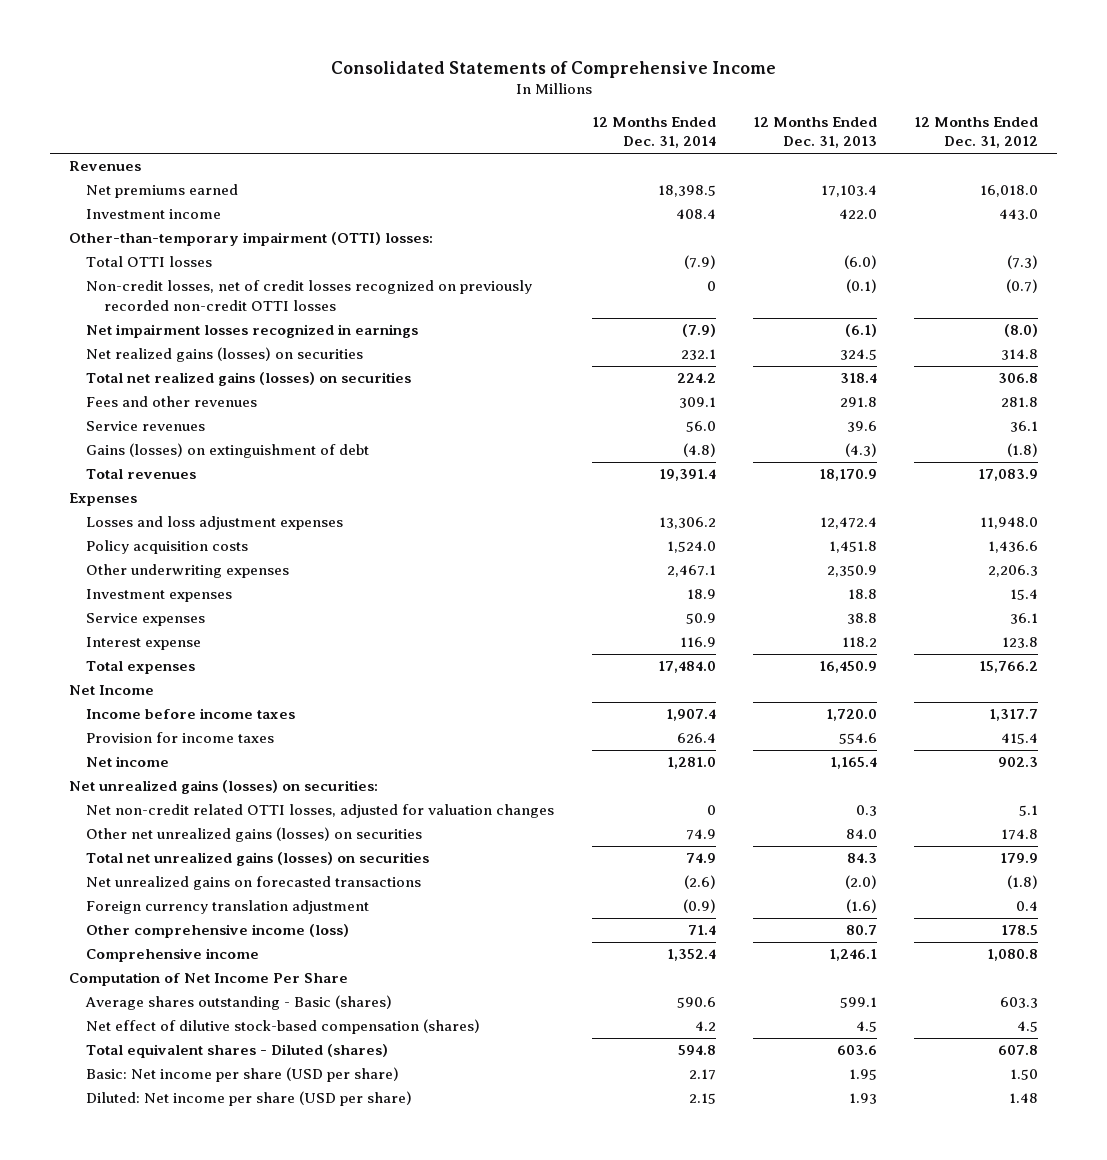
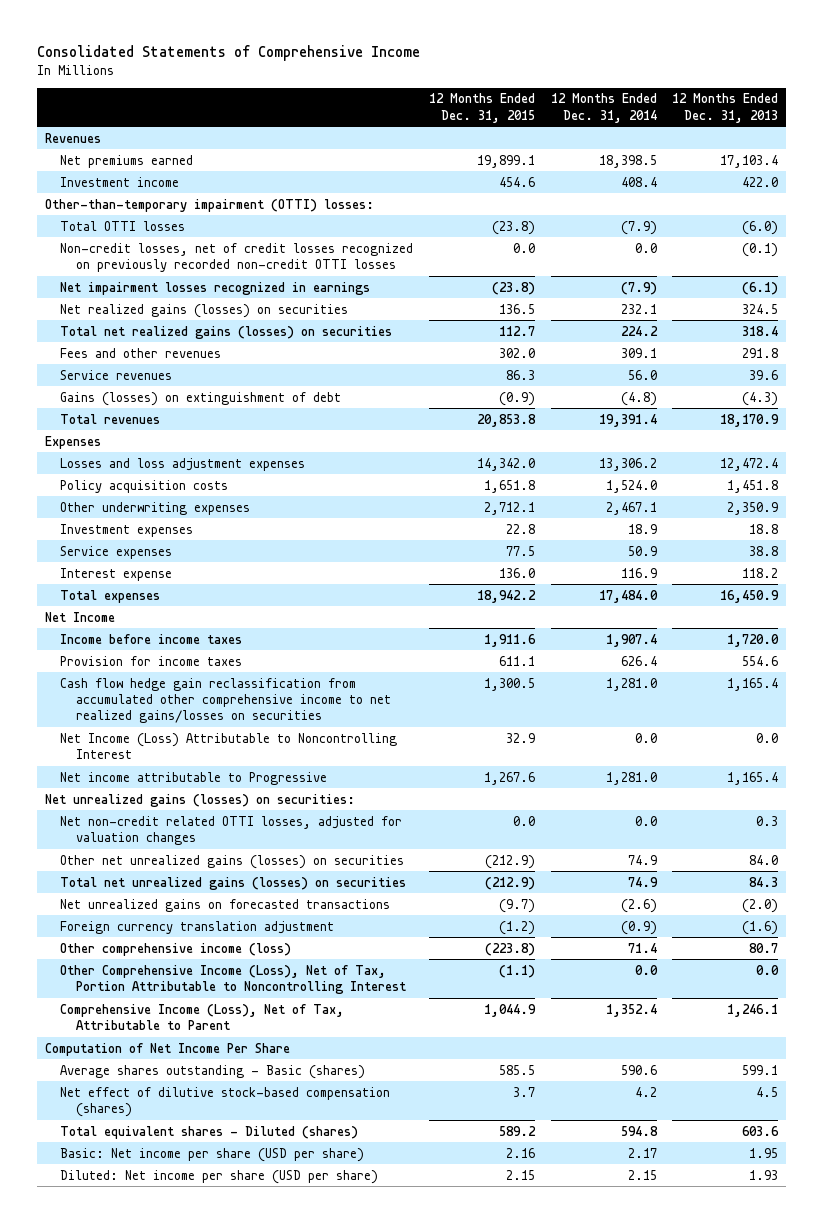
- | 12 Months Ended Dec. 31, 2014 | 12 Months Ended Dec. 31, 2013 | 12 Months Ended Dec. 31, 2012
+ | 12 Months Ended Dec. 31, 2015 | 12 Months Ended Dec. 31, 2014 | 12 Months Ended Dec. 31, 2013
- Non-credit losses, net of credit losses recognized on previously recorded non-credit OTTI losses | 0 | (0.1) | (0.7)
+ Non-credit losses, net of credit losses recognized on previously recorded non-credit OTTI losses | 0.0 | 0.0 | (0.1)
- Net income | 1,281.0 | 1,165.4 | 902.3
+ Cash flow hedge gain reclassification from accumulated other comprehensive income to net realized gains/losses on securities | 1,300.5 | 1,281.0 | 1,165.4
+ Net Income (Loss) Attributable to Noncontrolling Interest | 32.9 | 0.0 | 0.0
+ Net income attributable to Progressive | 1,267.6 | 1,281.0 | 1,165.4
- Net non-credit related OTTI losses, adjusted for valuation changes | 0 | 0.3 | 5.1
+ Net non-credit related OTTI losses, adjusted for valuation changes | 0.0 | 0.0 | 0.3
- Comprehensive income | 1,352.4 | 1,246.1 | 1,080.8
+ Other Comprehensive Income (Loss), Net of Tax, Portion Attributable to Noncontrolling Interest | (1.1) | 0.0 | 0.0
+ Comprehensive Income (Loss), Net of Tax, Attributable to Parent | 1,044.9 | 1,352.4 | 1,246.1

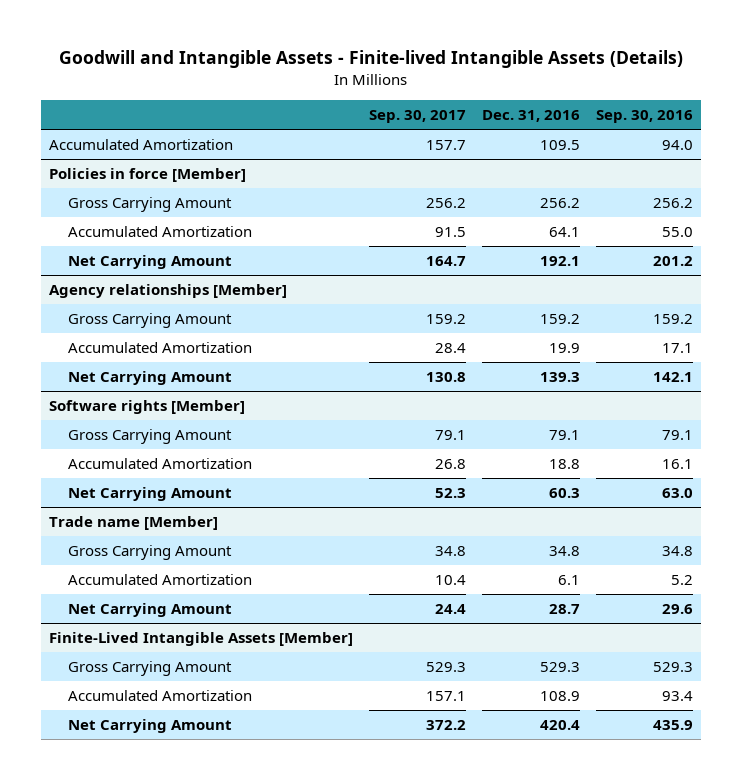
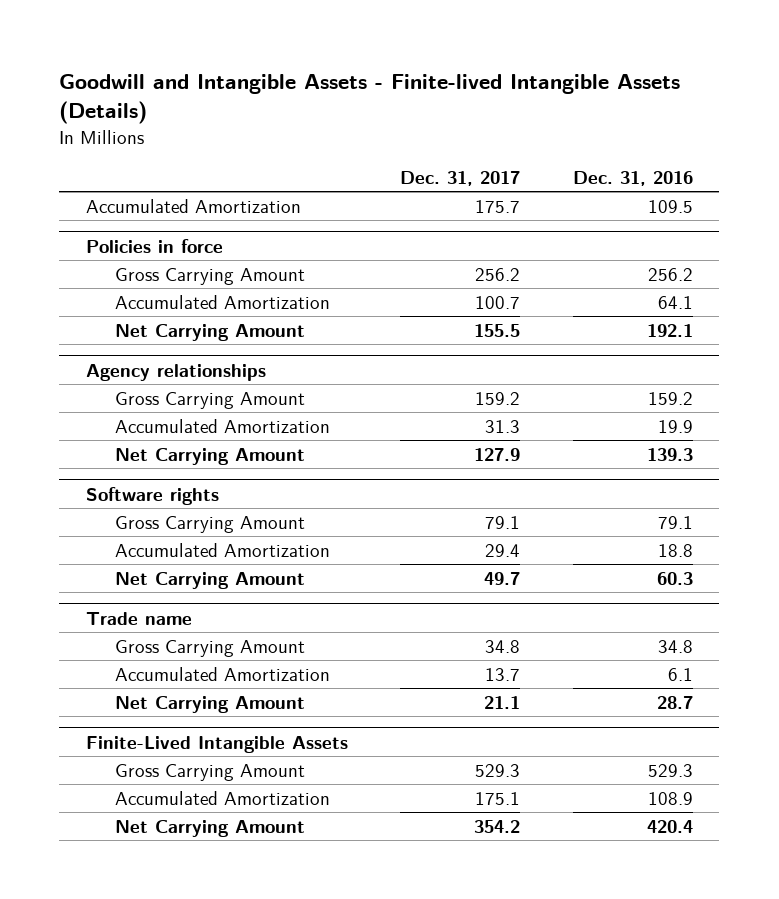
- | Sep. 30, 2017 | Dec. 31, 2016 | Sep. 30, 2016
+ | Dec. 31, 2017 | Dec. 31, 2016
- Policies in force [Member]
+ Policies in force
- Agency relationships [Member]
+ Agency relationships
- Software rights [Member]
+ Software rights
- Trade name [Member]
+ Trade name
- Finite-Lived Intangible Assets [Member]
+ Finite-Lived Intangible Assets

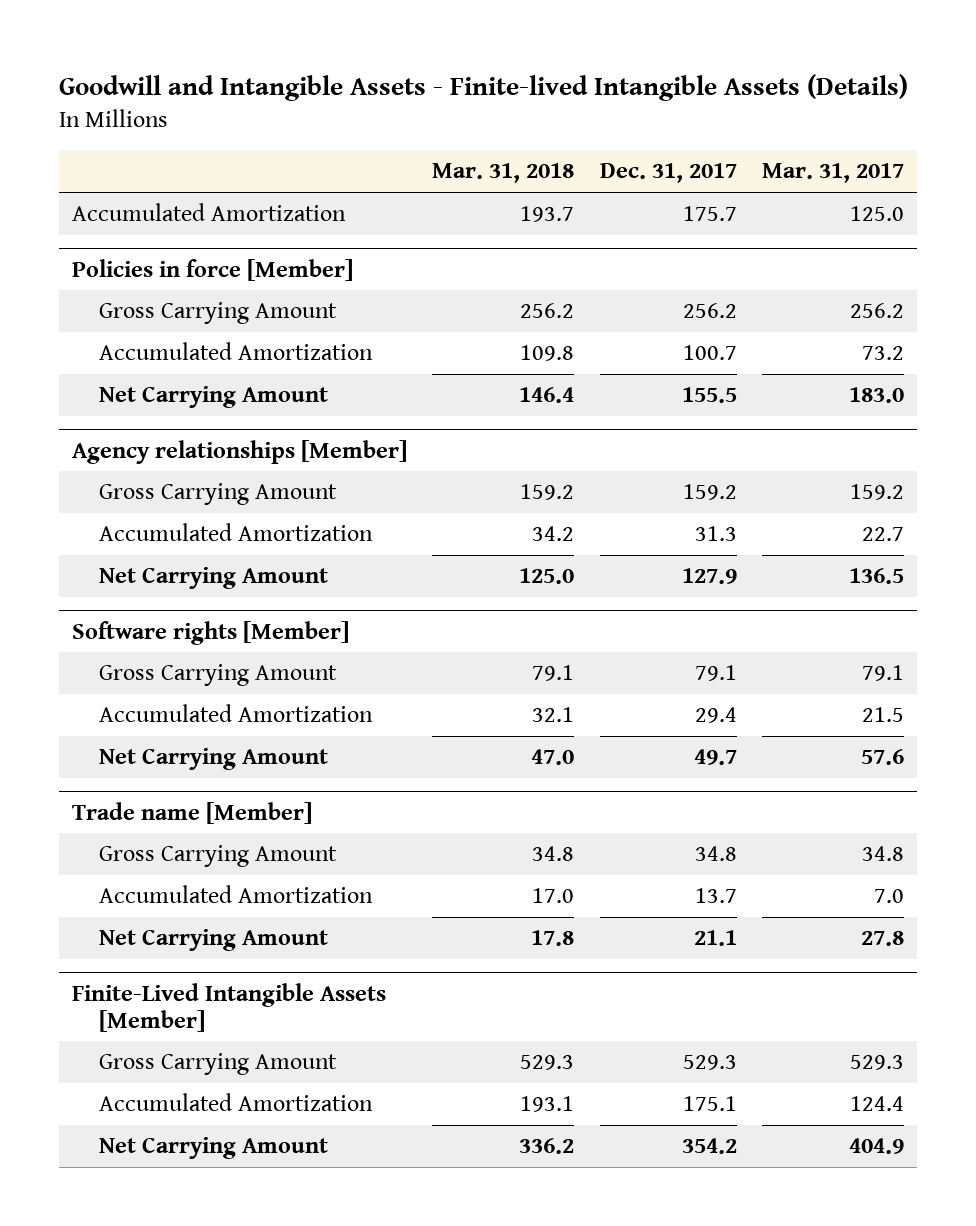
- | Dec. 31, 2017 | Dec. 31, 2016
+ | Mar. 31, 2018 | Dec. 31, 2017 | Mar. 31, 2017
- Policies in force
+ Policies in force [Member]
- Agency relationships
+ Agency relationships [Member]
- Software rights
+ Software rights [Member]
- Trade name
+ Trade name [Member]
- Finite-Lived Intangible Assets
+ Finite-Lived Intangible Assets [Member]

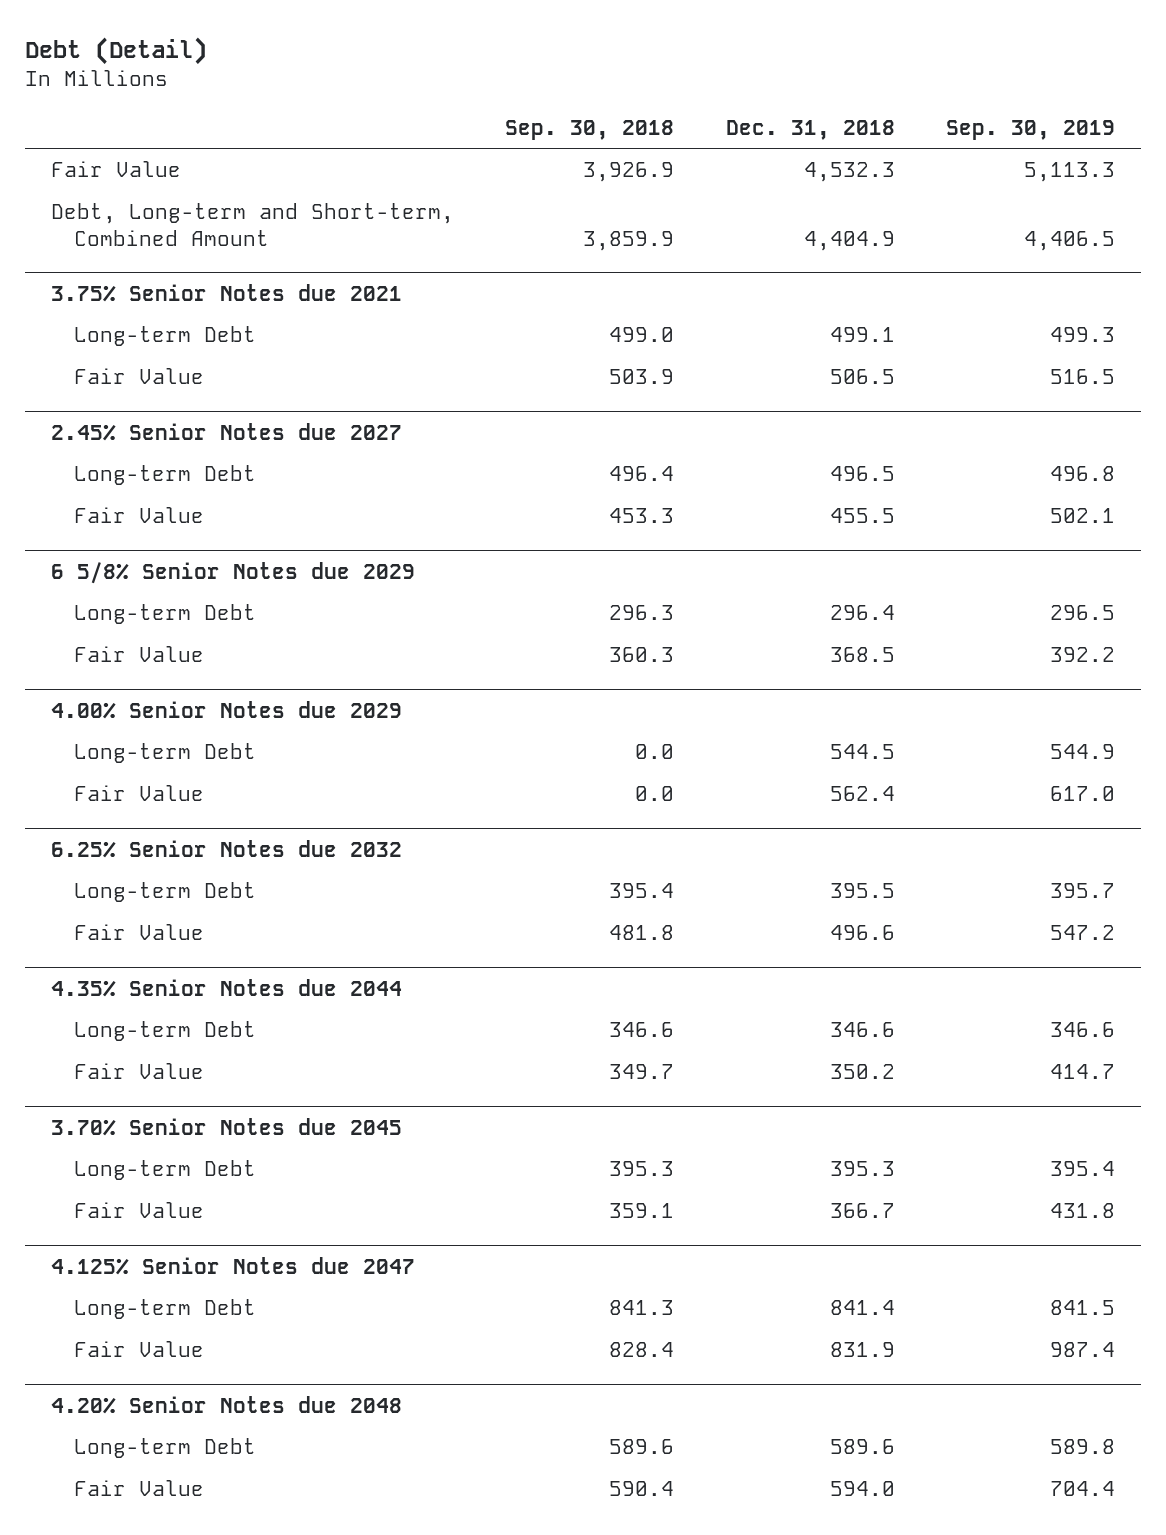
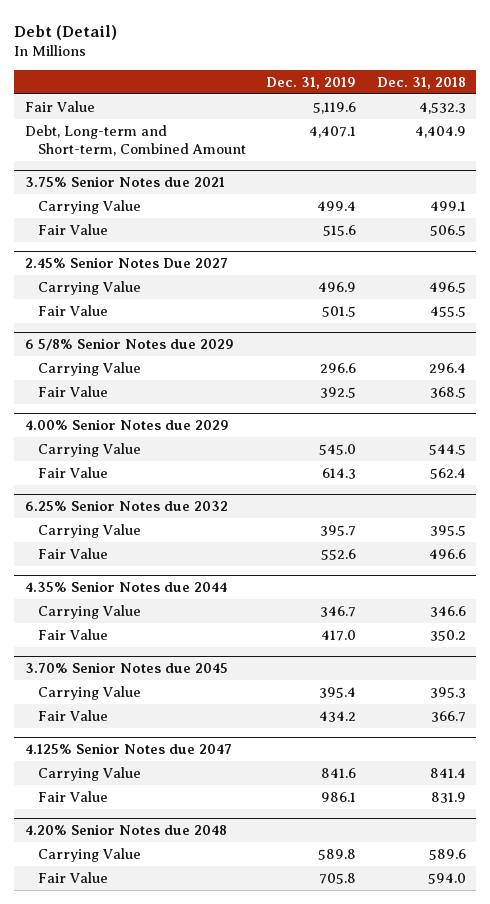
- | Sep. 30, 2018 | Dec. 31, 2018 | Sep. 30, 2019
+ | Dec. 31, 2019 | Dec. 31, 2018
@ 3.75% Senior Notes due 2021
- Long-term Debt | 499.0 | 499.1 | 499.3
+ Carrying Value | 499.4 | 499.1
- 2.45% Senior Notes due 2027
- Long-term Debt | 496.4 | 496.5 | 496.8
+ 2.45% Senior Notes Due 2027
+ Carrying Value | 496.9 | 496.5
@ 6 5/8% Senior Notes due 2029
- Long-term Debt | 296.3 | 296.4 | 296.5
+ Carrying Value | 296.6 | 296.4
@ 4.00% Senior Notes due 2029
- Long-term Debt | 0.0 | 544.5 | 544.9
+ Carrying Value | 545.0 | 544.5
@ 6.25% Senior Notes due 2032
- Long-term Debt | 395.4 | 395.5 | 395.7
+ Carrying Value | 395.7 | 395.5
@ 4.35% Senior Notes due 2044
- Long-term Debt | 346.6 | 346.6 | 346.6
+ Carrying Value | 346.7 | 346.6
@ 3.70% Senior Notes due 2045
- Long-term Debt | 395.3 | 395.3 | 395.4
+ Carrying Value | 395.4 | 395.3
@ 4.125% Senior Notes due 2047
- Long-term Debt | 841.3 | 841.4 | 841.5
+ Carrying Value | 841.6 | 841.4
@ 4.20% Senior Notes due 2048
- Long-term Debt | 589.6 | 589.6 | 589.8
+ Carrying Value | 589.8 | 589.6

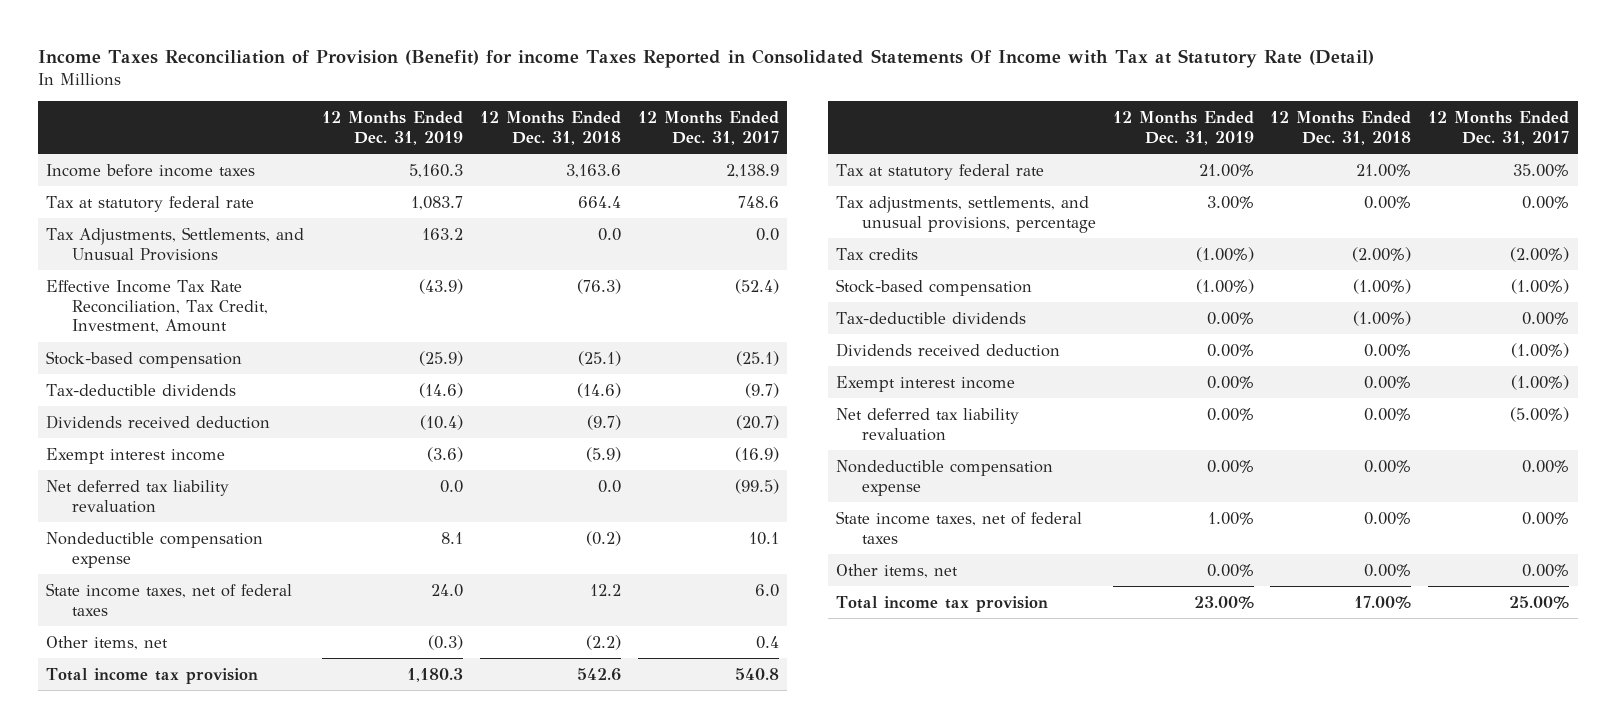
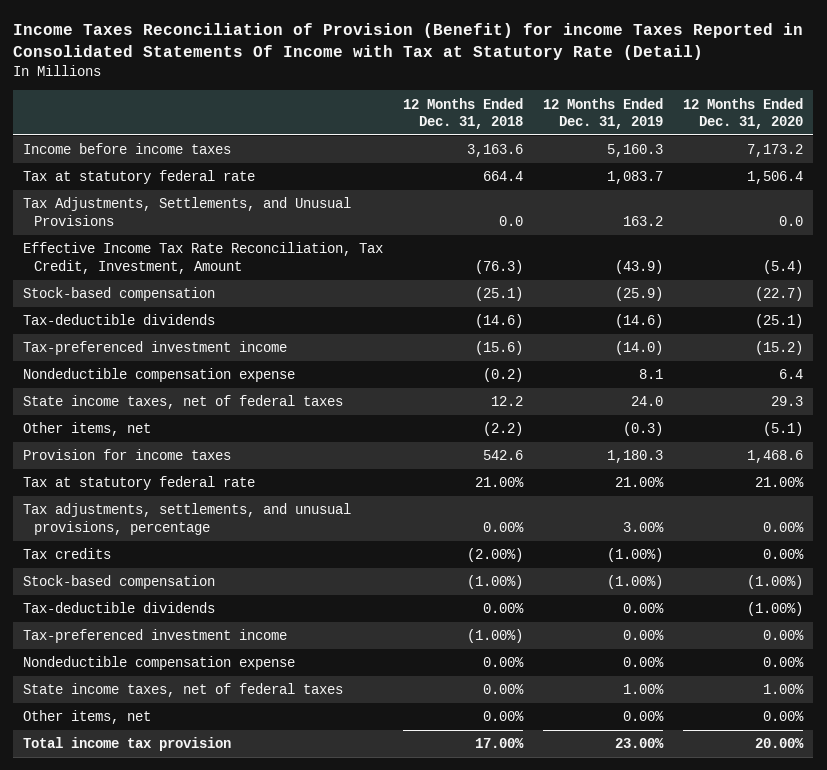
- | 12 Months Ended Dec. 31, 2019 | 12 Months Ended Dec. 31, 2018 | 12 Months Ended Dec. 31, 2017
+ | 12 Months Ended Dec. 31, 2018 | 12 Months Ended Dec. 31, 2019 | 12 Months Ended Dec. 31, 2020
- Dividends received deduction | (10.4) | (9.7) | (20.7)
- Exempt interest income | (3.6) | (5.9) | (16.9)
- Net deferred tax liability revaluation | 0.0 | 0.0 | (99.5)
+ Tax-preferenced investment income | (15.6) | (14.0) | (15.2)
- Total income tax provision | 1,180.3 | 542.6 | 540.8
+ Provision for income taxes | 542.6 | 1,180.3 | 1,468.6
- Tax-deductible dividends | 0.00% | (1.00%) | 0.00%
- Dividends received deduction | 0.00% | 0.00% | (1.00%)
- Exempt interest income | 0.00% | 0.00% | (1.00%)
- Net deferred tax liability revaluation | 0.00% | 0.00% | (5.00%)
+ Tax-deductible dividends | 0.00% | 0.00% | (1.00%)
+ Tax-preferenced investment income | (1.00%) | 0.00% | 0.00%

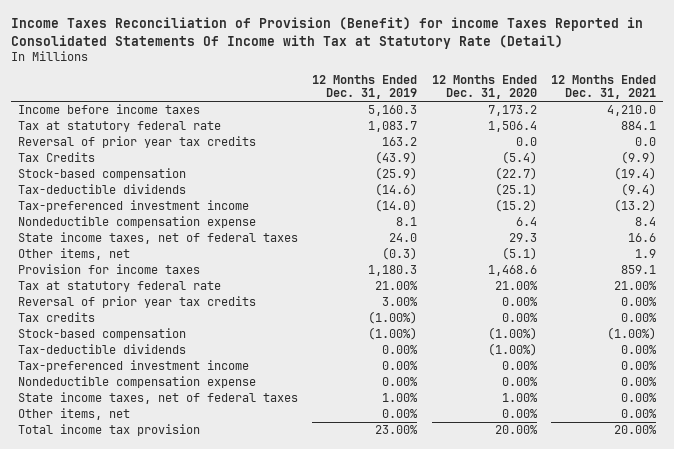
- | 12 Months Ended Dec. 31, 2018 | 12 Months Ended Dec. 31, 2019 | 12 Months Ended Dec. 31, 2020
+ | 12 Months Ended Dec. 31, 2019 | 12 Months Ended Dec. 31, 2020 | 12 Months Ended Dec. 31, 2021
- Tax Adjustments, Settlements, and Unusual Provisions | 0.0 | 163.2 | 0.0
- Effective Income Tax Rate Reconciliation, Tax Credit, Investment, Amount | (76.3) | (43.9) | (5.4)
+ Reversal of prior year tax credits | 163.2 | 0.0 | 0.0
+ Tax Credits | (43.9) | (5.4) | (9.9)
- Tax adjustments, settlements, and unusual provisions, percentage | 0.00% | 3.00% | 0.00%
+ Reversal of prior year tax credits | 3.00% | 0.00% | 0.00%

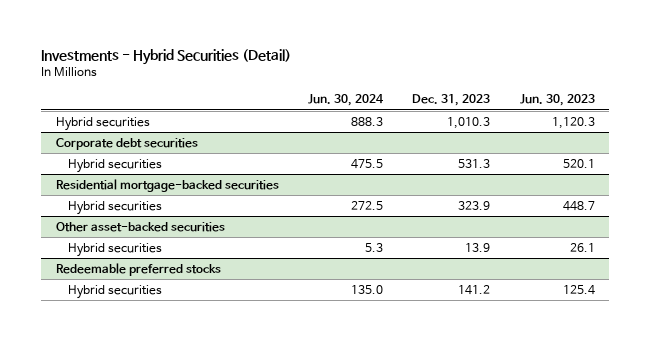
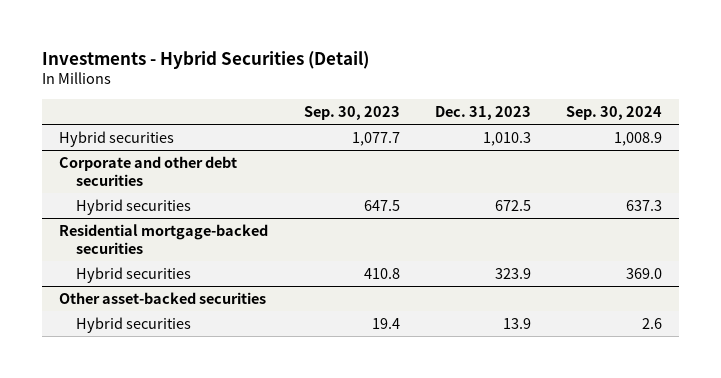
- | Jun. 30, 2024 | Dec. 31, 2023 | Jun. 30, 2023
+ | Sep. 30, 2023 | Dec. 31, 2023 | Sep. 30, 2024
- Corporate debt securities
- Hybrid securities | 475.5 | 531.3 | 520.1
+ Corporate and other debt securities
+ Hybrid securities | 647.5 | 672.5 | 637.3
- Redeemable preferred stocks
- Hybrid securities | 135.0 | 141.2 | 125.4

